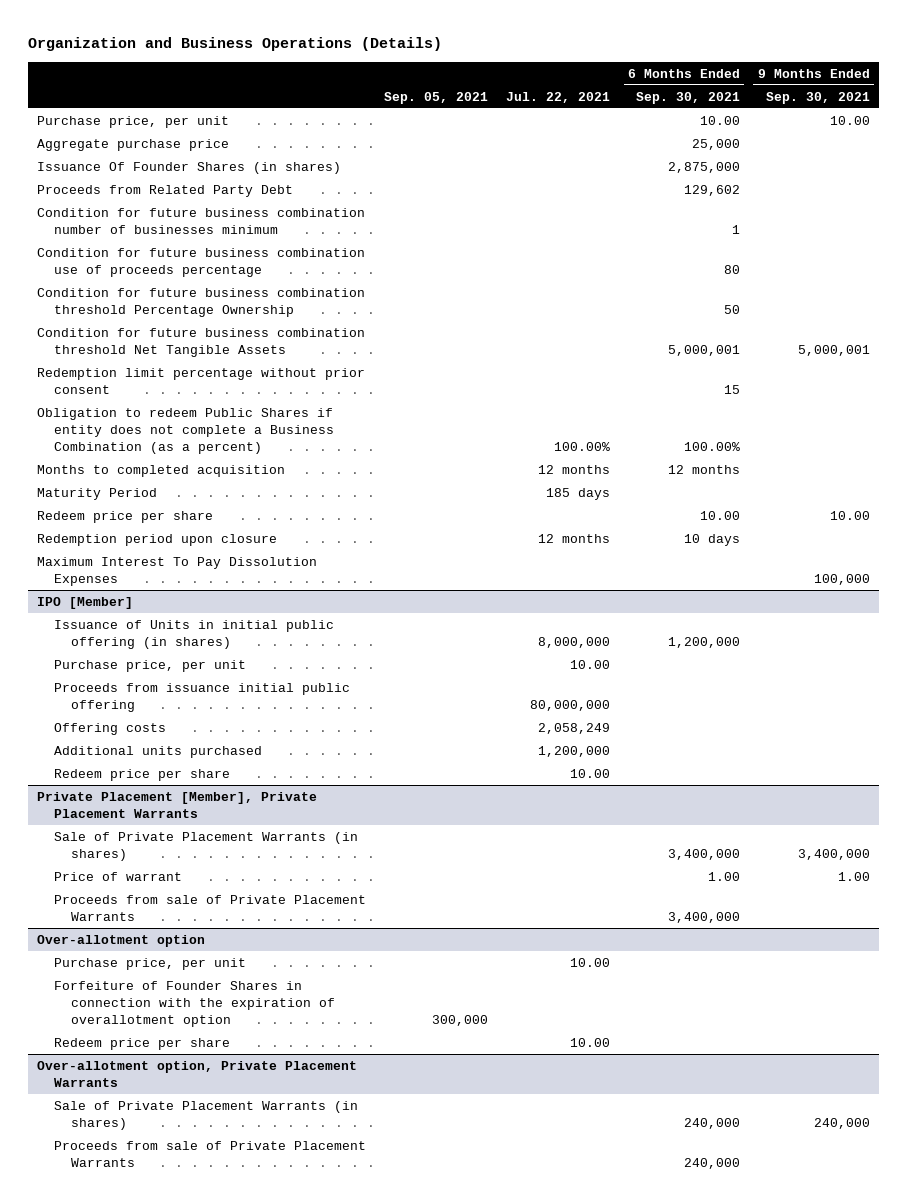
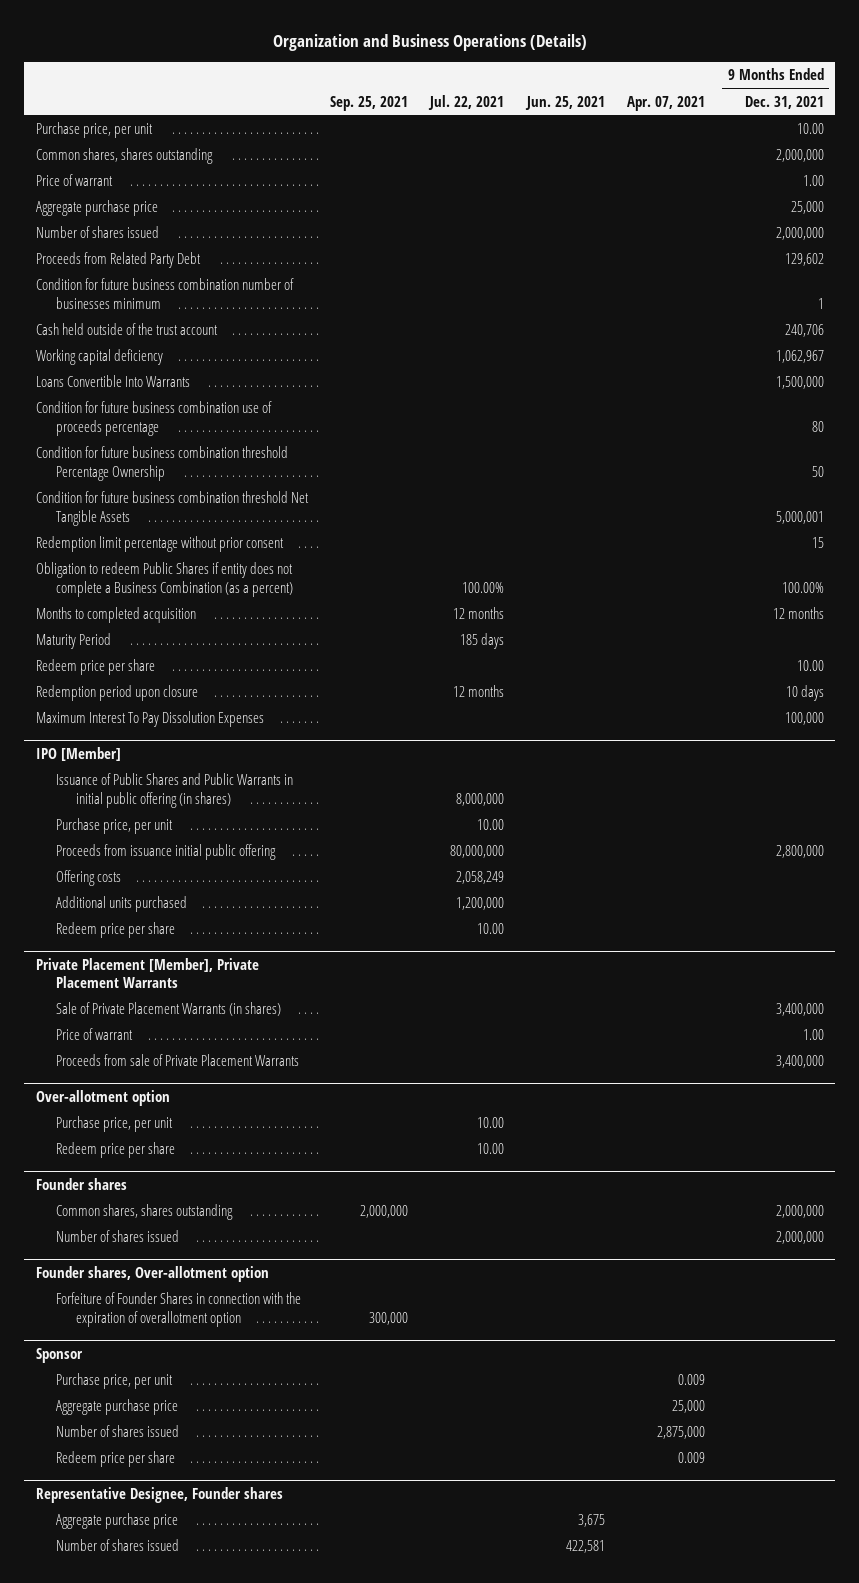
- | Sep. 05, 2021 | Jul. 22, 2021 | 6 Months Ended Sep. 30, 2021 | 9 Months Ended Sep. 30, 2021
+ | Sep. 25, 2021 | Jul. 22, 2021 | Jun. 25, 2021 | Apr. 07, 2021 | 9 Months Ended Dec. 31, 2021
+ Common shares, shares outstanding | | | | | 2,000,000
+ Price of warrant | | | | | 1.00
- Issuance Of Founder Shares (in shares) | | | 2,875,000 |
+ Number of shares issued | | | | | 2,000,000
+ Cash held outside of the trust account | | | | | 240,706
+ Working capital deficiency | | | | | 1,062,967
+ Loans Convertible Into Warrants | | | | | 1,500,000
@ IPO [Member]
- Issuance of Units in initial public offering (in shares) | | 8,000,000 | 1,200,000 |
+ Issuance of Public Shares and Public Warrants in initial public offering (in shares) | | 8,000,000 | | |
@ Over-allotment option
- Forfeiture of Founder Shares in connection with the expiration of overallotment option | 300,000 | | |
- Over-allotment option, Private Placement Warrants
- Sale of Private Placement Warrants (in shares) | | | 240,000 | 240,000
- Proceeds from sale of Private Placement Warrants | | | 240,000 |
+ Founder shares
+ Common shares, shares outstanding | 2,000,000 | | | | 2,000,000
+ Number of shares issued | | | | | 2,000,000
+ Founder shares, Over-allotment option
+ Forfeiture of Founder Shares in connection with the expiration of overallotment option | 300,000 | | | |
+ Sponsor
+ Purchase price, per unit | | | | 0.009 |
+ Aggregate purchase price | | | | 25,000 |
+ Number of shares issued | | | | 2,875,000 |
+ Redeem price per share | | | | 0.009 |
+ Representative Designee, Founder shares
+ Aggregate purchase price | | | 3,675 | |
+ Number of shares issued | | | 422,581 | |

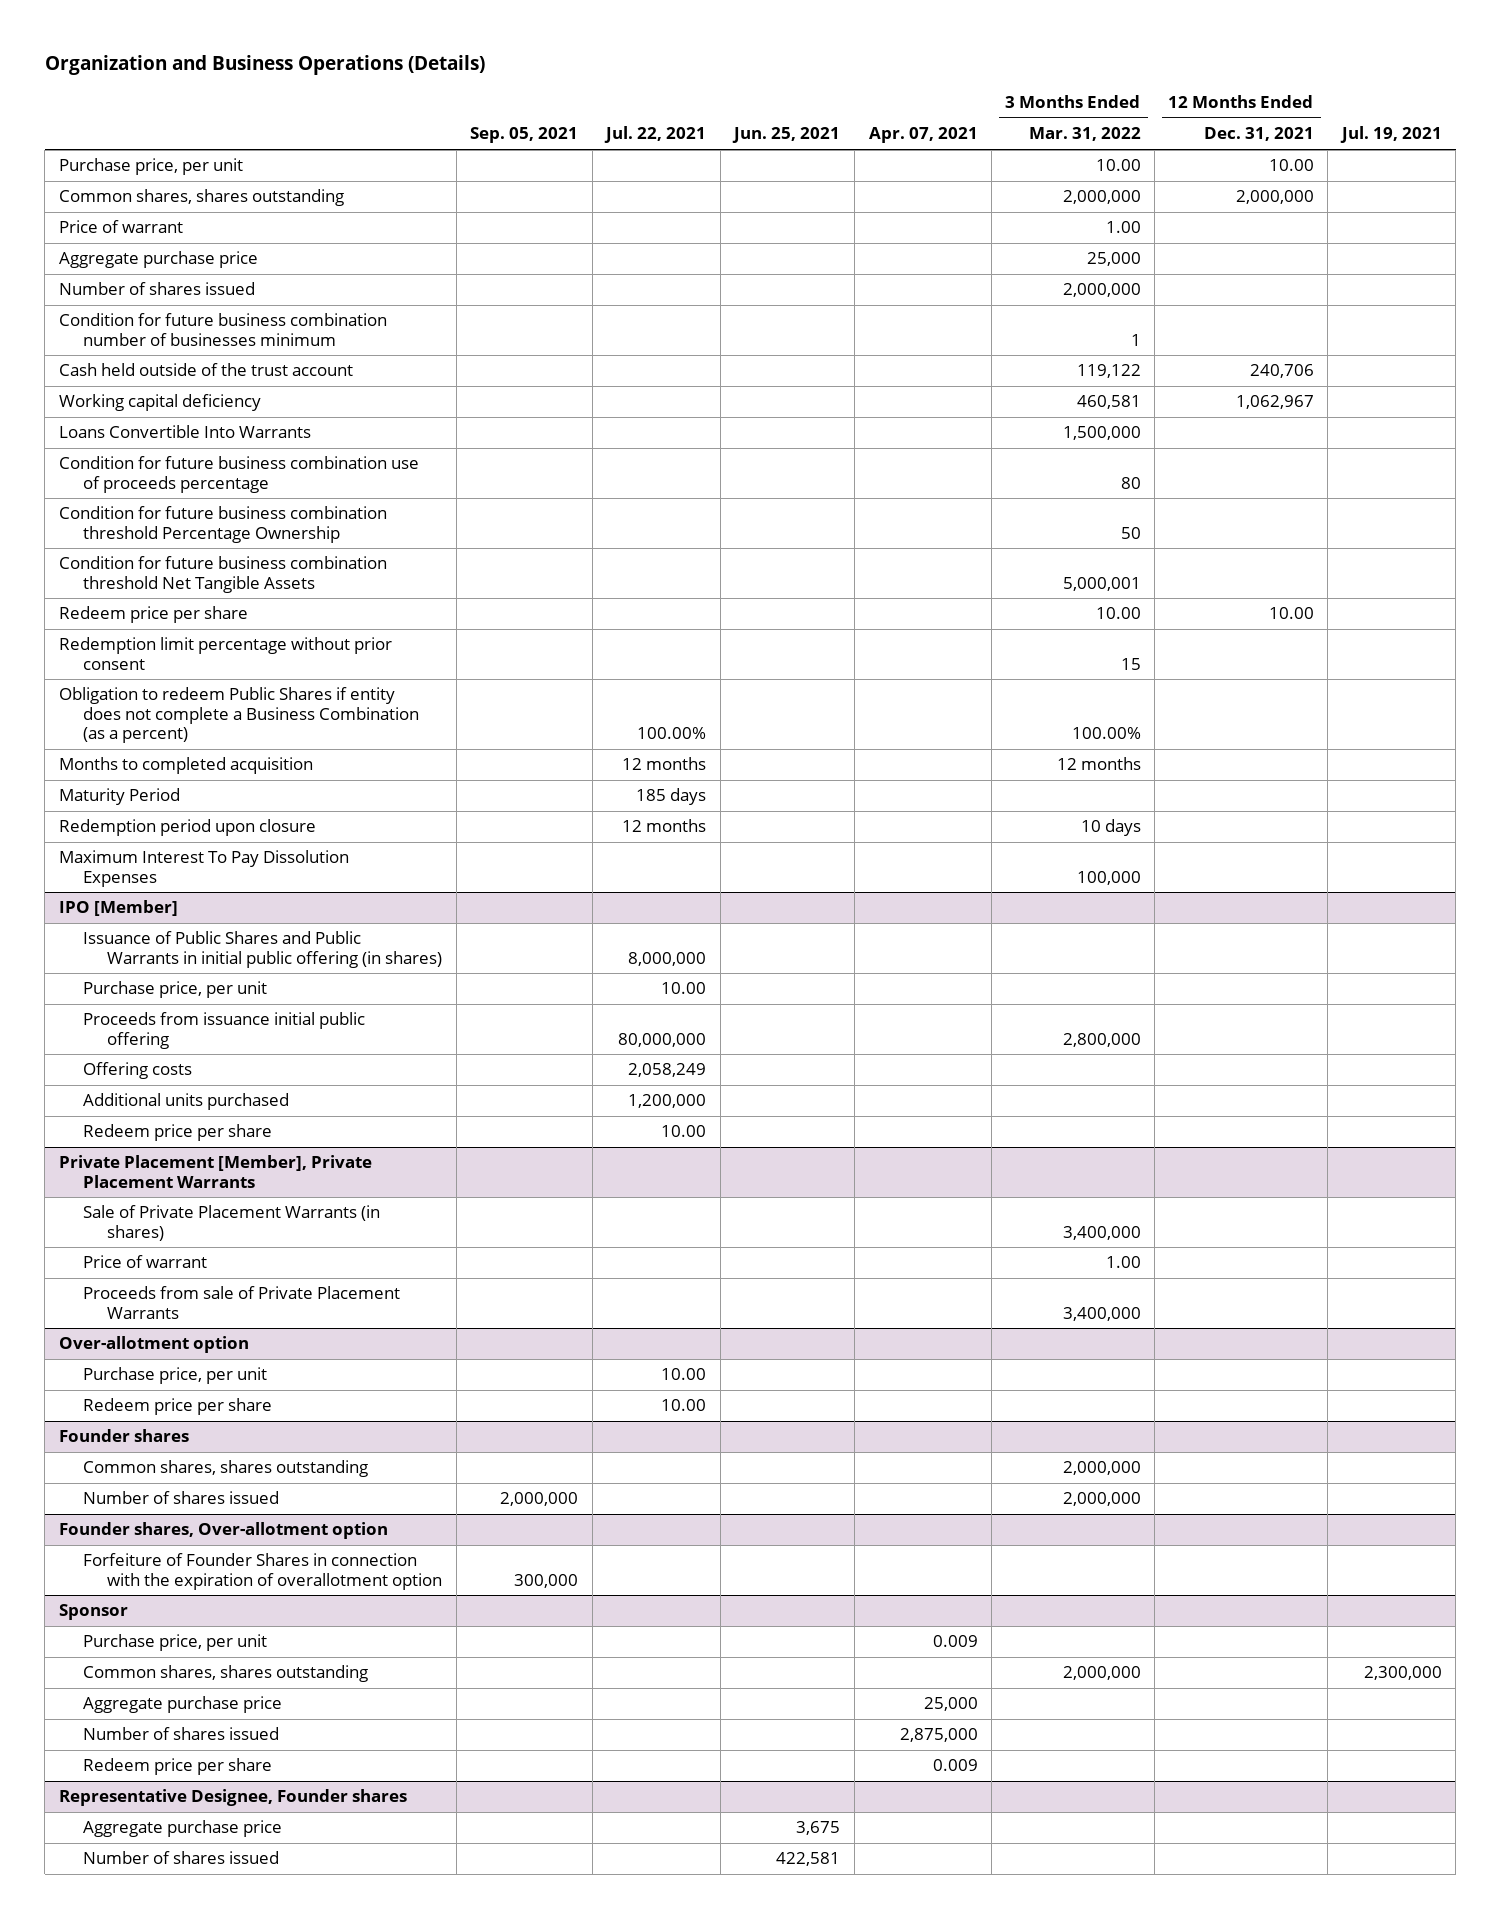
- | Sep. 25, 2021 | Jul. 22, 2021 | Jun. 25, 2021 | Apr. 07, 2021 | 9 Months Ended Dec. 31, 2021
+ | Sep. 05, 2021 | Jul. 22, 2021 | Jun. 25, 2021 | Apr. 07, 2021 | 3 Months Ended Mar. 31, 2022 | 12 Months Ended Dec. 31, 2021 | Jul. 19, 2021
- Proceeds from Related Party Debt | | | | | 129,602
moved up: Redeem price per share | | | | | 10.00 | 10.00 |
@ Sponsor
+ Common shares, shares outstanding | | | | | 2,000,000 | | 2,300,000

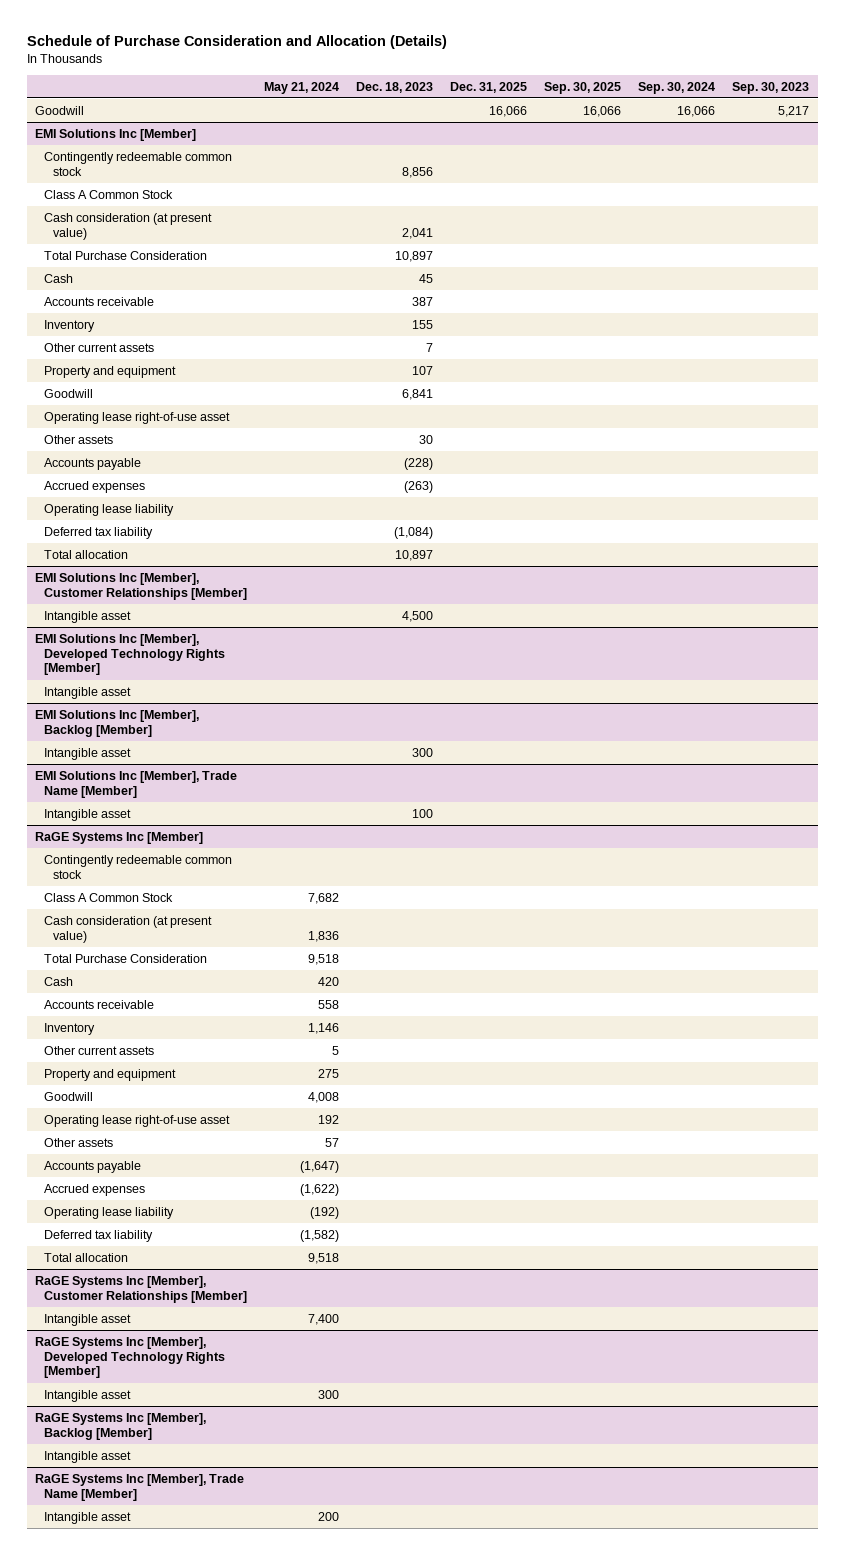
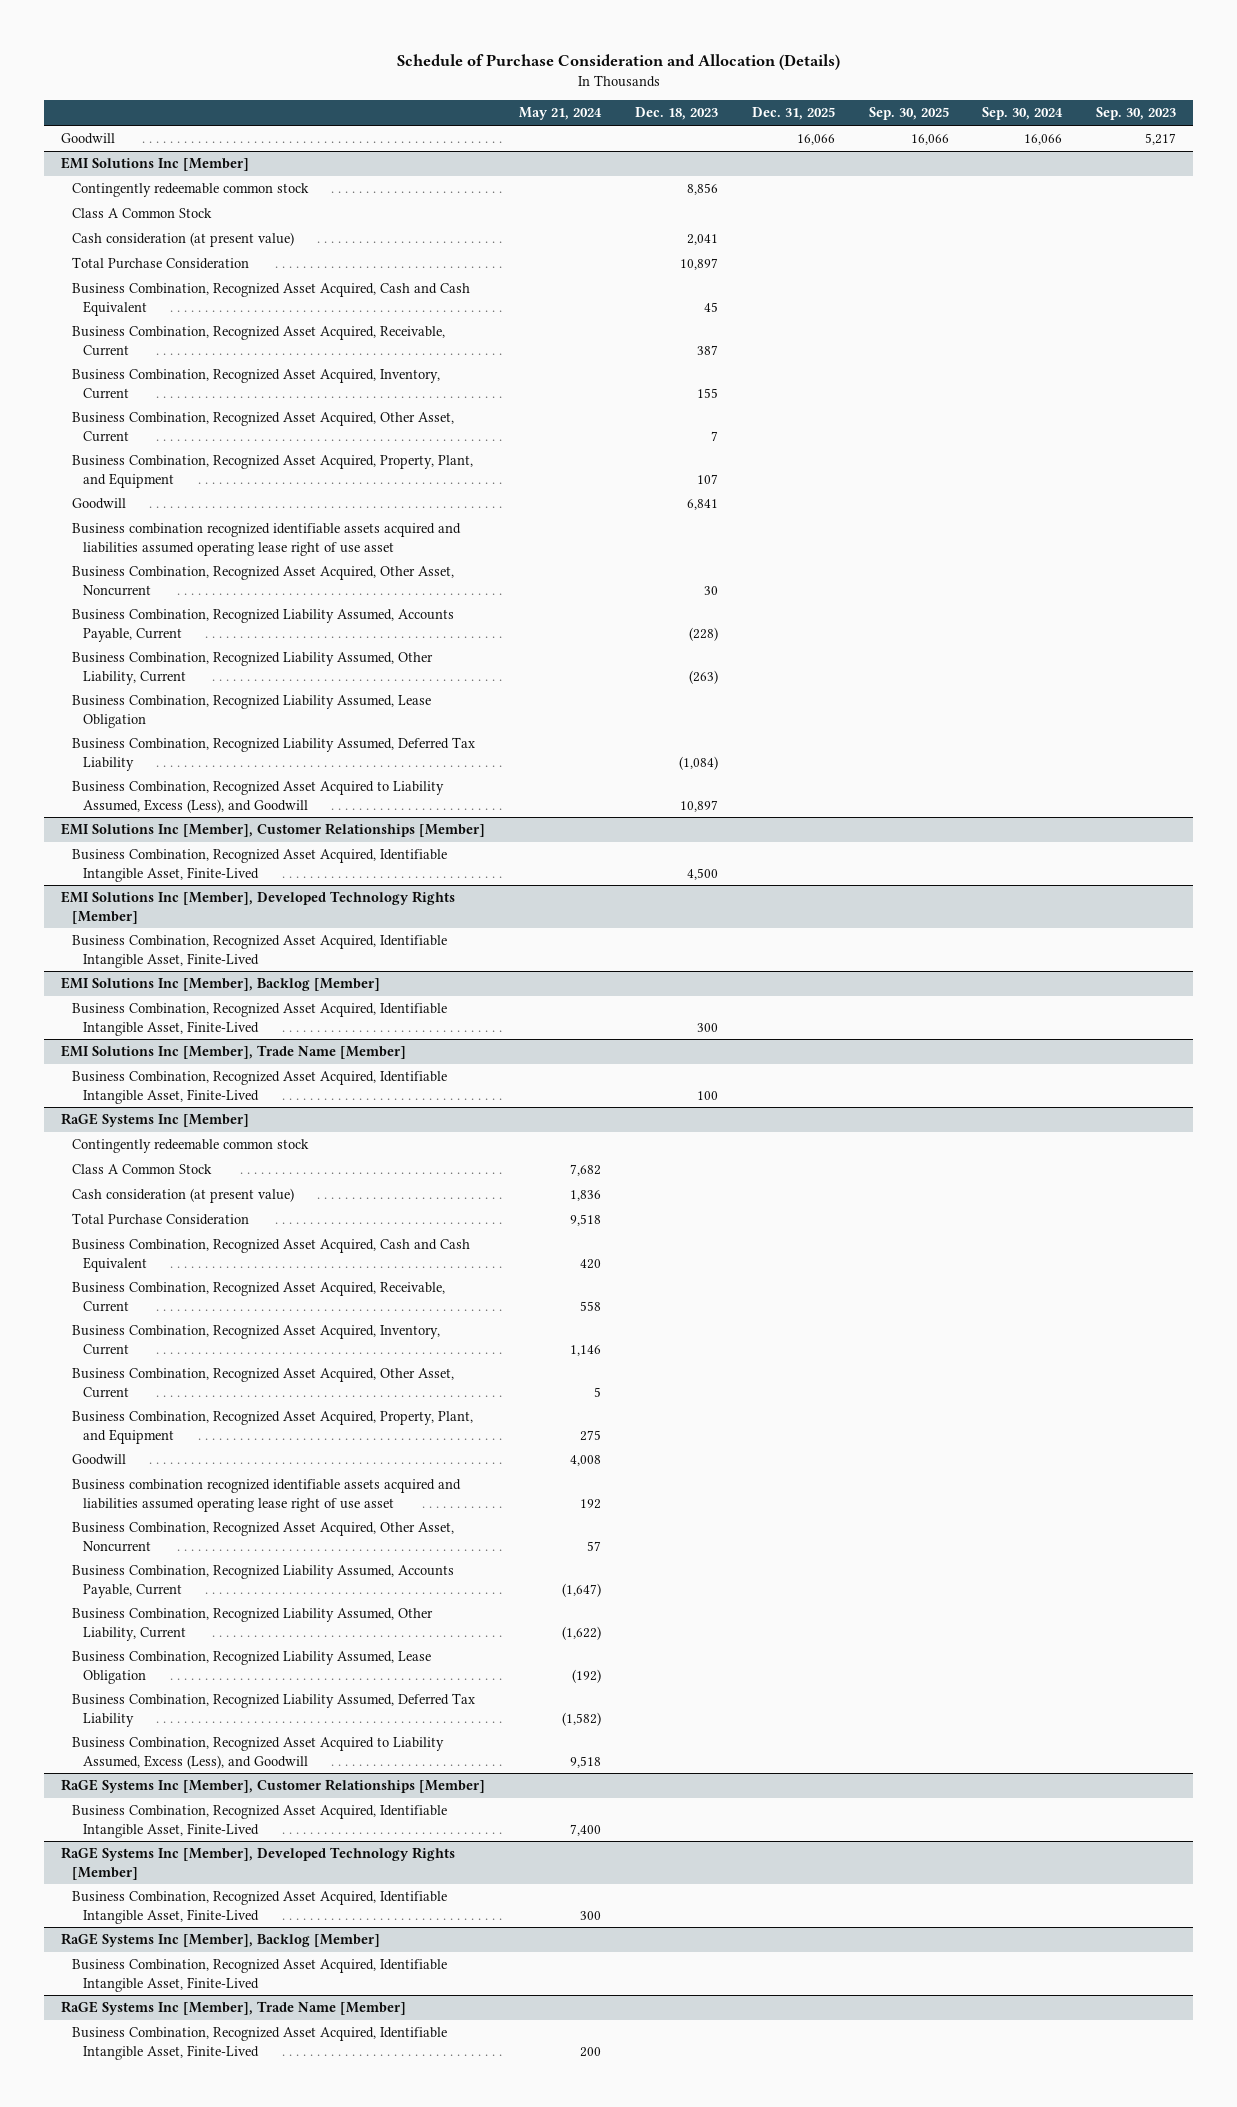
@ EMI Solutions Inc [Member]
- Cash | | 45 | | | |
- Accounts receivable | | 387 | | | |
- Inventory | | 155 | | | |
- Other current assets | | 7 | | | |
- Property and equipment | | 107 | | | |
+ Business Combination, Recognized Asset Acquired, Cash and Cash Equivalent | | 45 | | | |
+ Business Combination, Recognized Asset Acquired, Receivable, Current | | 387 | | | |
+ Business Combination, Recognized Asset Acquired, Inventory, Current | | 155 | | | |
+ Business Combination, Recognized Asset Acquired, Other Asset, Current | | 7 | | | |
+ Business Combination, Recognized Asset Acquired, Property, Plant, and Equipment | | 107 | | | |
- Operating lease right-of-use asset
- Other assets | | 30 | | | |
- Accounts payable | | (228) | | | |
- Accrued expenses | | (263) | | | |
- Operating lease liability
- Deferred tax liability | | (1,084) | | | |
- Total allocation | | 10,897 | | | |
+ Business combination recognized identifiable assets acquired and liabilities assumed operating lease right of use asset
+ Business Combination, Recognized Asset Acquired, Other Asset, Noncurrent | | 30 | | | |
+ Business Combination, Recognized Liability Assumed, Accounts Payable, Current | | (228) | | | |
+ Business Combination, Recognized Liability Assumed, Other Liability, Current | | (263) | | | |
+ Business Combination, Recognized Liability Assumed, Lease Obligation
+ Business Combination, Recognized Liability Assumed, Deferred Tax Liability | | (1,084) | | | |
+ Business Combination, Recognized Asset Acquired to Liability Assumed, Excess (Less), and Goodwill | | 10,897 | | | |
@ EMI Solutions Inc [Member], Customer Relationships [Member]
- Intangible asset | | 4,500 | | | |
+ Business Combination, Recognized Asset Acquired, Identifiable Intangible Asset, Finite-Lived | | 4,500 | | | |
@ EMI Solutions Inc [Member], Developed Technology Rights [Member]
- Intangible asset
+ Business Combination, Recognized Asset Acquired, Identifiable Intangible Asset, Finite-Lived
@ EMI Solutions Inc [Member], Backlog [Member]
- Intangible asset | | 300 | | | |
+ Business Combination, Recognized Asset Acquired, Identifiable Intangible Asset, Finite-Lived | | 300 | | | |
@ EMI Solutions Inc [Member], Trade Name [Member]
- Intangible asset | | 100 | | | |
+ Business Combination, Recognized Asset Acquired, Identifiable Intangible Asset, Finite-Lived | | 100 | | | |
@ RaGE Systems Inc [Member]
- Cash | 420 | | | | |
- Accounts receivable | 558 | | | | |
- Inventory | 1,146 | | | | |
- Other current assets | 5 | | | | |
- Property and equipment | 275 | | | | |
+ Business Combination, Recognized Asset Acquired, Cash and Cash Equivalent | 420 | | | | |
+ Business Combination, Recognized Asset Acquired, Receivable, Current | 558 | | | | |
+ Business Combination, Recognized Asset Acquired, Inventory, Current | 1,146 | | | | |
+ Business Combination, Recognized Asset Acquired, Other Asset, Current | 5 | | | | |
+ Business Combination, Recognized Asset Acquired, Property, Plant, and Equipment | 275 | | | | |
- Operating lease right-of-use asset | 192 | | | | |
- Other assets | 57 | | | | |
- Accounts payable | (1,647) | | | | |
- Accrued expenses | (1,622) | | | | |
- Operating lease liability | (192) | | | | |
- Deferred tax liability | (1,582) | | | | |
- Total allocation | 9,518 | | | | |
+ Business combination recognized identifiable assets acquired and liabilities assumed operating lease right of use asset | 192 | | | | |
+ Business Combination, Recognized Asset Acquired, Other Asset, Noncurrent | 57 | | | | |
+ Business Combination, Recognized Liability Assumed, Accounts Payable, Current | (1,647) | | | | |
+ Business Combination, Recognized Liability Assumed, Other Liability, Current | (1,622) | | | | |
+ Business Combination, Recognized Liability Assumed, Lease Obligation | (192) | | | | |
+ Business Combination, Recognized Liability Assumed, Deferred Tax Liability | (1,582) | | | | |
+ Business Combination, Recognized Asset Acquired to Liability Assumed, Excess (Less), and Goodwill | 9,518 | | | | |
@ RaGE Systems Inc [Member], Customer Relationships [Member]
- Intangible asset | 7,400 | | | | |
+ Business Combination, Recognized Asset Acquired, Identifiable Intangible Asset, Finite-Lived | 7,400 | | | | |
@ RaGE Systems Inc [Member], Developed Technology Rights [Member]
- Intangible asset | 300 | | | | |
+ Business Combination, Recognized Asset Acquired, Identifiable Intangible Asset, Finite-Lived | 300 | | | | |
@ RaGE Systems Inc [Member], Backlog [Member]
- Intangible asset
+ Business Combination, Recognized Asset Acquired, Identifiable Intangible Asset, Finite-Lived
@ RaGE Systems Inc [Member], Trade Name [Member]
- Intangible asset | 200 | | | | |
+ Business Combination, Recognized Asset Acquired, Identifiable Intangible Asset, Finite-Lived | 200 | | | | |

